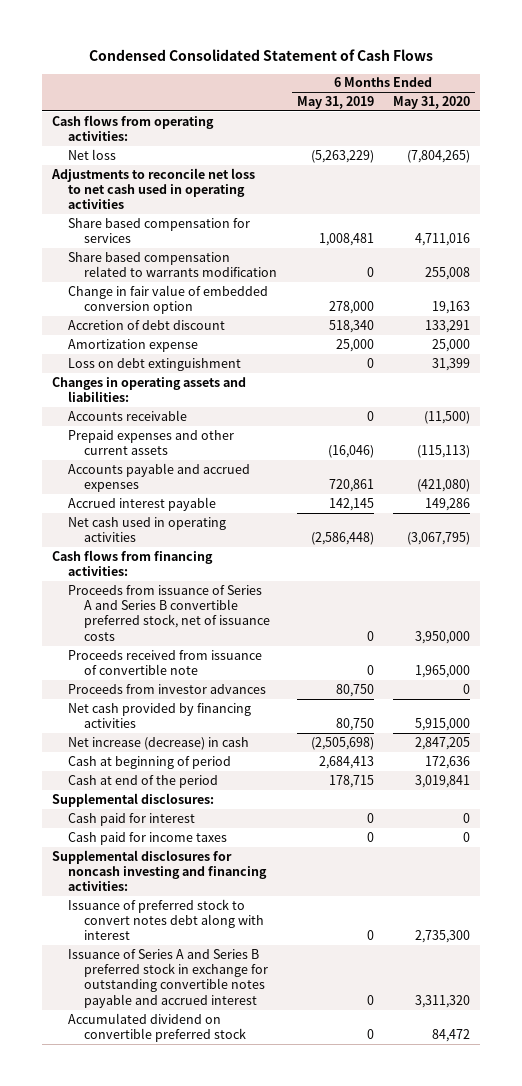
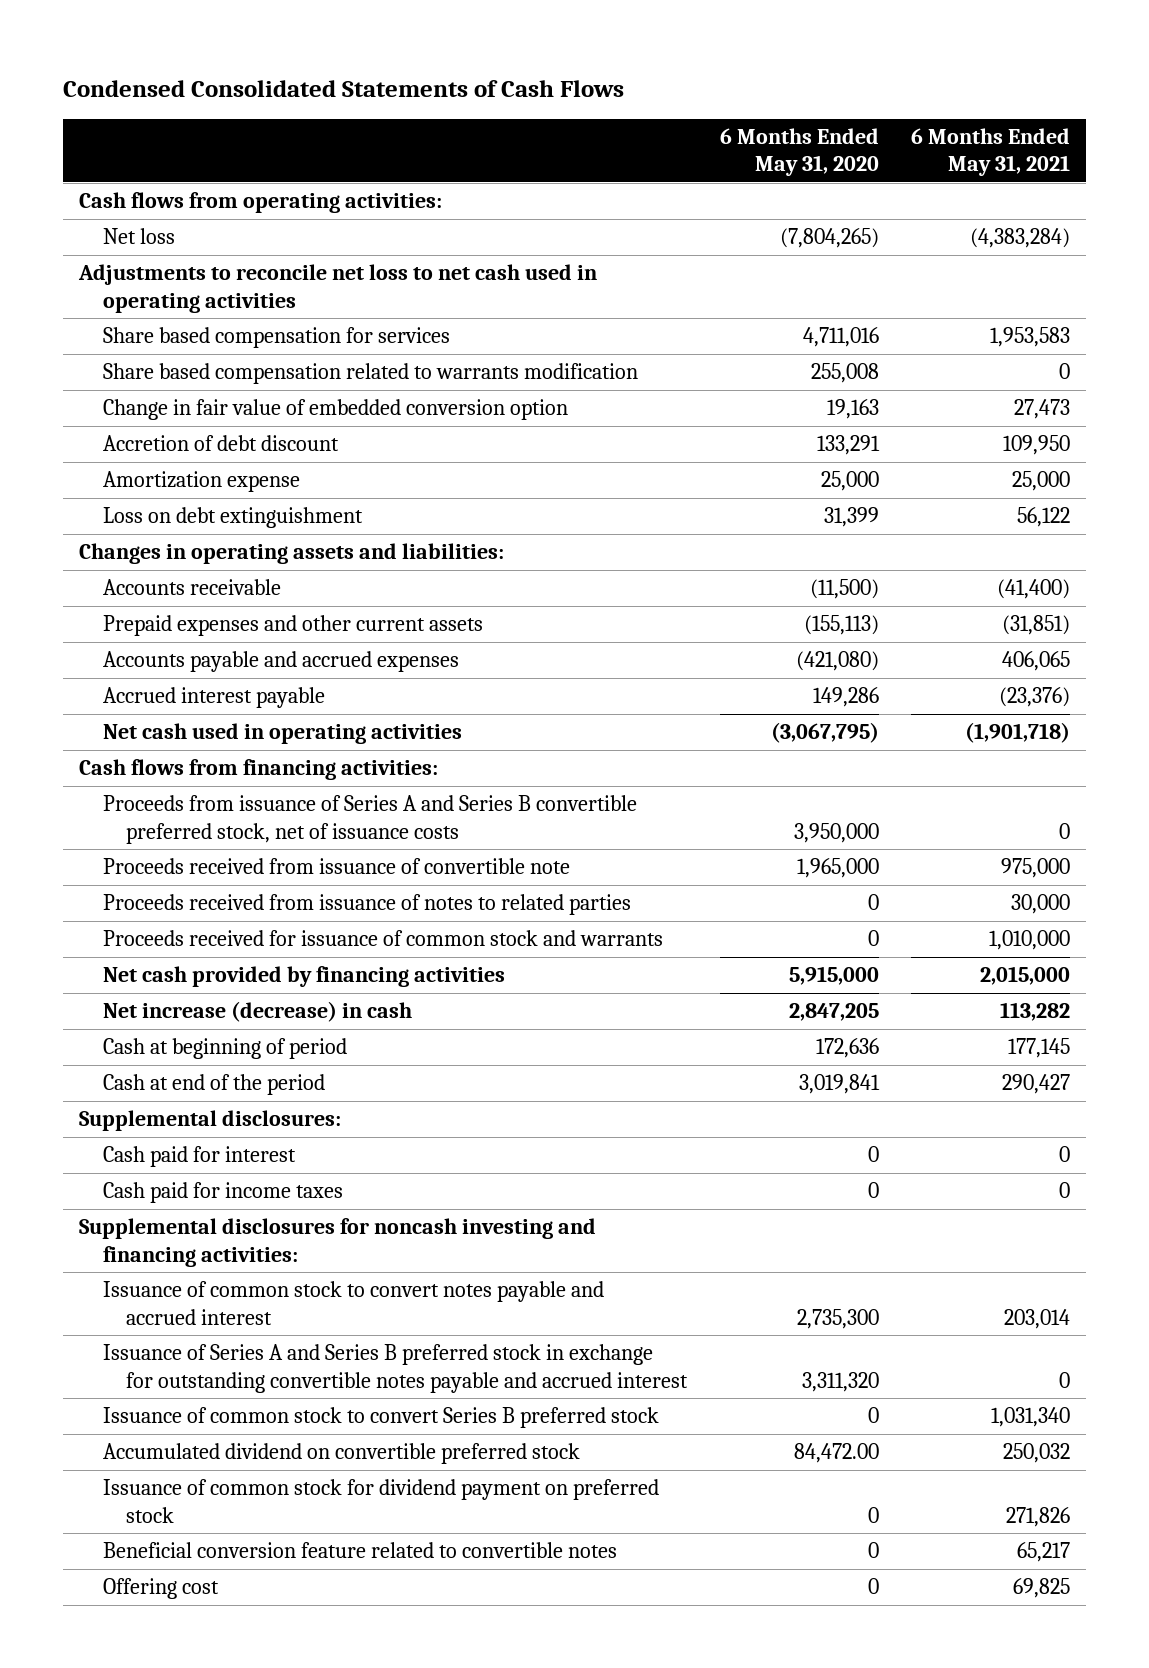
- Condensed Consolidated Statement of Cash Flows
+ Condensed Consolidated Statements of Cash Flows
- | 6 Months Ended May 31, 2019 | 6 Months Ended May 31, 2020
+ | 6 Months Ended May 31, 2020 | 6 Months Ended May 31, 2021
- Prepaid expenses and other current assets | (16,046) | (115,113)
+ Prepaid expenses and other current assets | (155,113) | (31,851)
- Proceeds from investor advances | 80,750 | 0
+ Proceeds received from issuance of notes to related parties | 0 | 30,000
+ Proceeds received for issuance of common stock and warrants | 0 | 1,010,000
- Issuance of preferred stock to convert notes debt along with interest | 0 | 2,735,300
+ Issuance of common stock to convert notes payable and accrued interest | 2,735,300 | 203,014
- Accumulated dividend on convertible preferred stock | 0 | 84,472
+ Issuance of common stock to convert Series B preferred stock | 0 | 1,031,340
+ Accumulated dividend on convertible preferred stock | 84,472.00 | 250,032
+ Issuance of common stock for dividend payment on preferred stock | 0 | 271,826
+ Beneficial conversion feature related to convertible notes | 0 | 65,217
+ Offering cost | 0 | 69,825

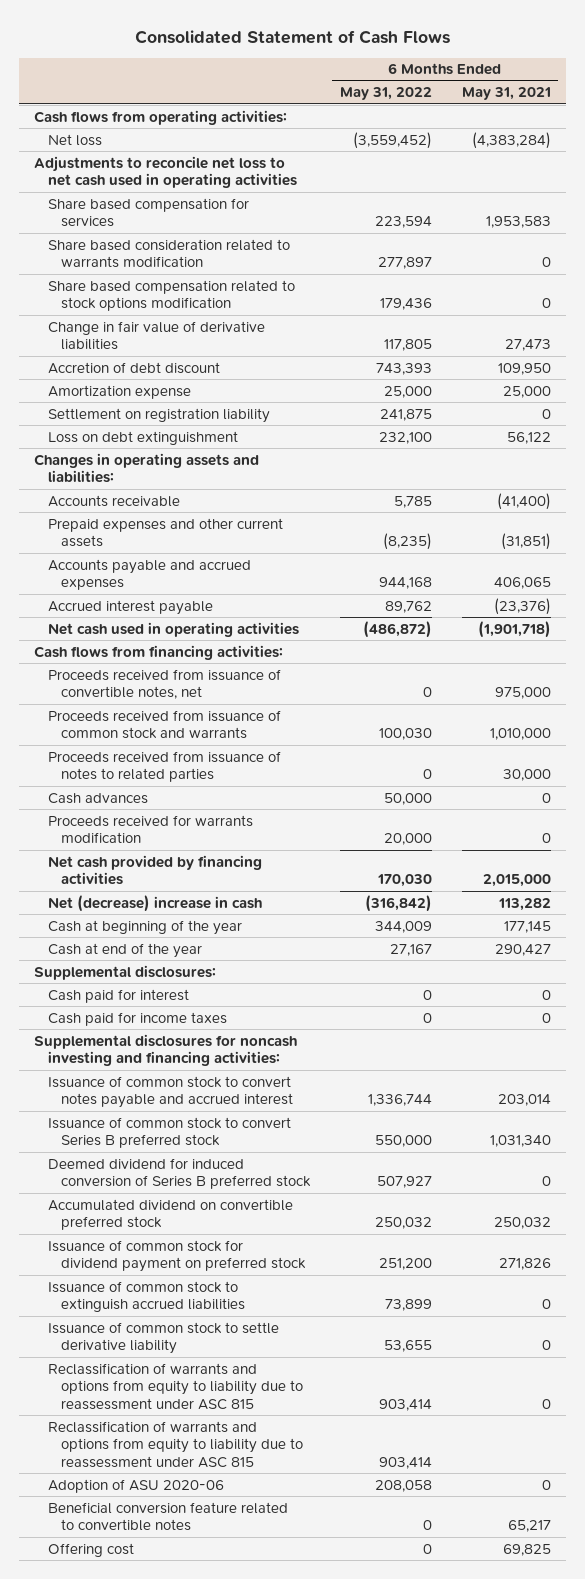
- Condensed Consolidated Statements of Cash Flows
+ Consolidated Statement of Cash Flows
- | 6 Months Ended May 31, 2020 | 6 Months Ended May 31, 2021
+ | 6 Months Ended May 31, 2022 | 6 Months Ended May 31, 2021
- Share based compensation related to warrants modification | 255,008 | 0
- Change in fair value of embedded conversion option | 19,163 | 27,473
+ Share based consideration related to warrants modification | 277,897 | 0
+ Share based compensation related to stock options modification | 179,436 | 0
+ Change in fair value of derivative liabilities | 117,805 | 27,473
+ Settlement on registration liability | 241,875 | 0
- Proceeds from issuance of Series A and Series B convertible preferred stock, net of issuance costs | 3,950,000 | 0
- Proceeds received from issuance of convertible note | 1,965,000 | 975,000
+ Proceeds received from issuance of convertible notes, net | 0 | 975,000
+ Proceeds received from issuance of common stock and warrants | 100,030 | 1,010,000
- Proceeds received for issuance of common stock and warrants | 0 | 1,010,000
+ Cash advances | 50,000 | 0
+ Proceeds received for warrants modification | 20,000 | 0
- Net increase (decrease) in cash | 2,847,205 | 113,282
- Cash at beginning of period | 172,636 | 177,145
- Cash at end of the period | 3,019,841 | 290,427
+ Net (decrease) increase in cash | (316,842) | 113,282
+ Cash at beginning of the year | 344,009 | 177,145
+ Cash at end of the year | 27,167 | 290,427
- Issuance of Series A and Series B preferred stock in exchange for outstanding convertible notes payable and accrued interest | 3,311,320 | 0
+ Deemed dividend for induced conversion of Series B preferred stock | 507,927 | 0
+ Issuance of common stock to extinguish accrued liabilities | 73,899 | 0
+ Issuance of common stock to settle derivative liability | 53,655 | 0
+ Reclassification of warrants and options from equity to liability due to reassessment under ASC 815 | 903,414 | 0
+ Reclassification of warrants and options from equity to liability due to reassessment under ASC 815 | 903,414 |
+ Adoption of ASU 2020-06 | 208,058 | 0

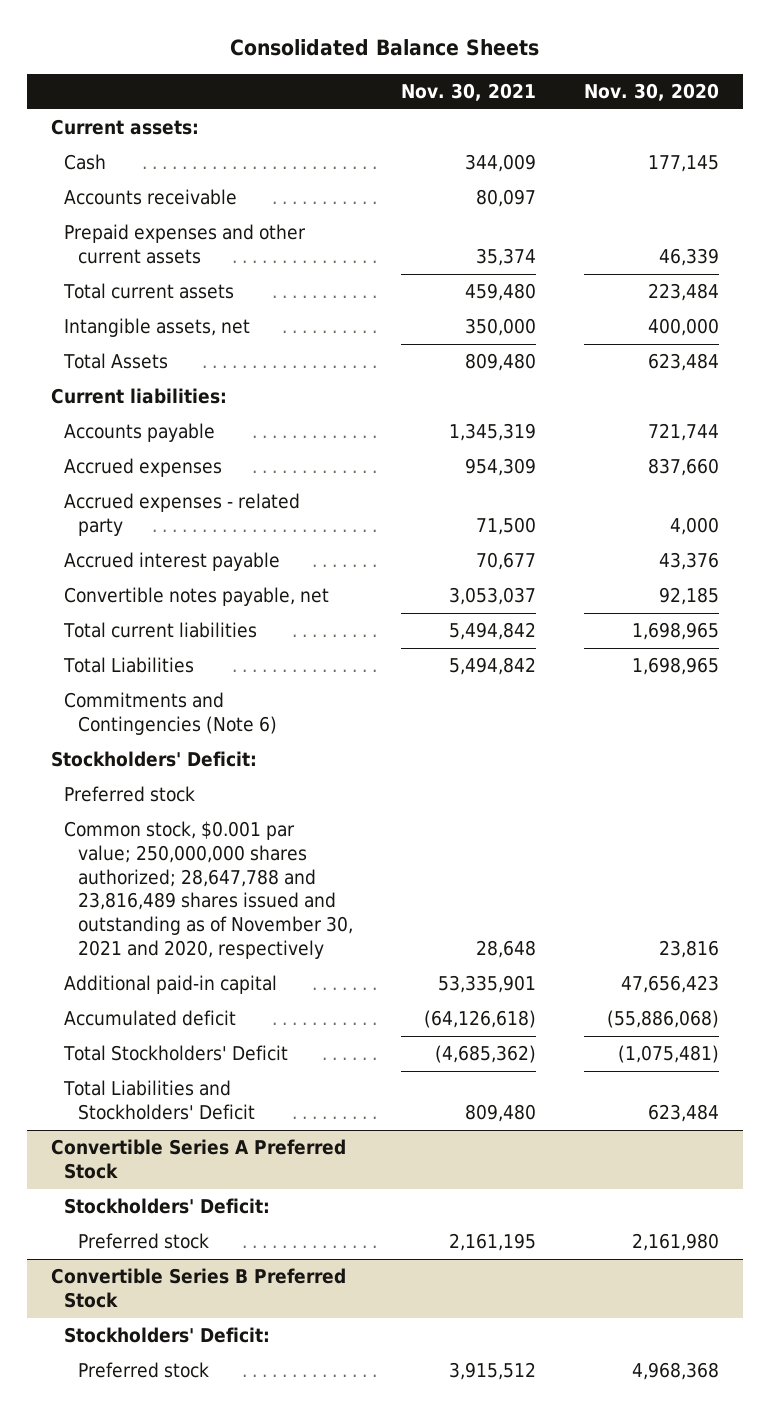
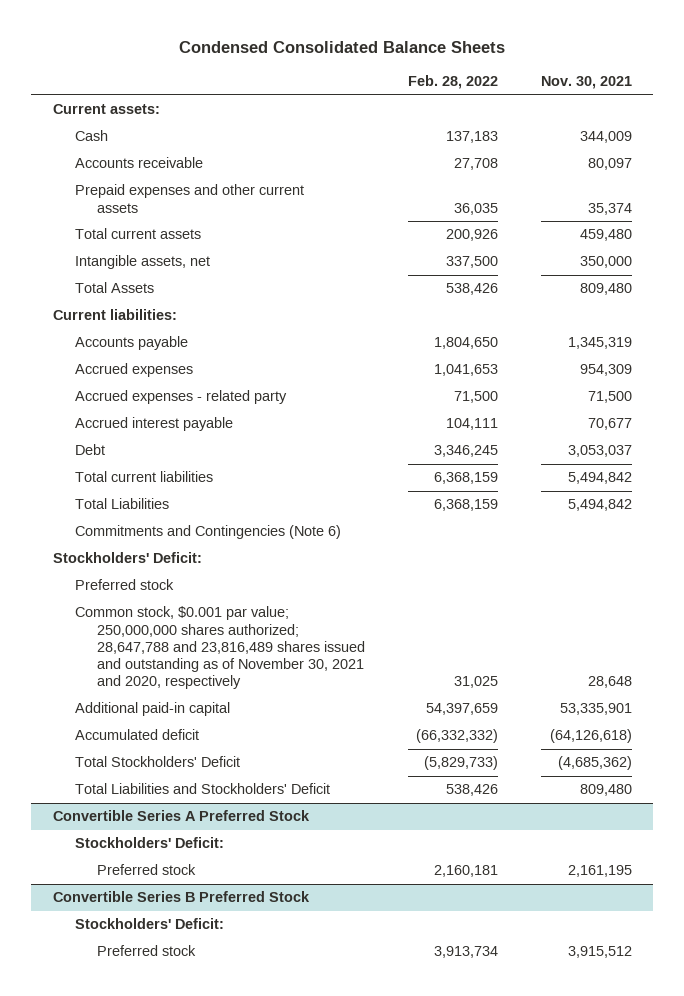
- Consolidated Balance Sheets
+ Condensed Consolidated Balance Sheets
- | Nov. 30, 2021 | Nov. 30, 2020
+ | Feb. 28, 2022 | Nov. 30, 2021
- Convertible notes payable, net | 3,053,037 | 92,185
+ Debt | 3,346,245 | 3,053,037

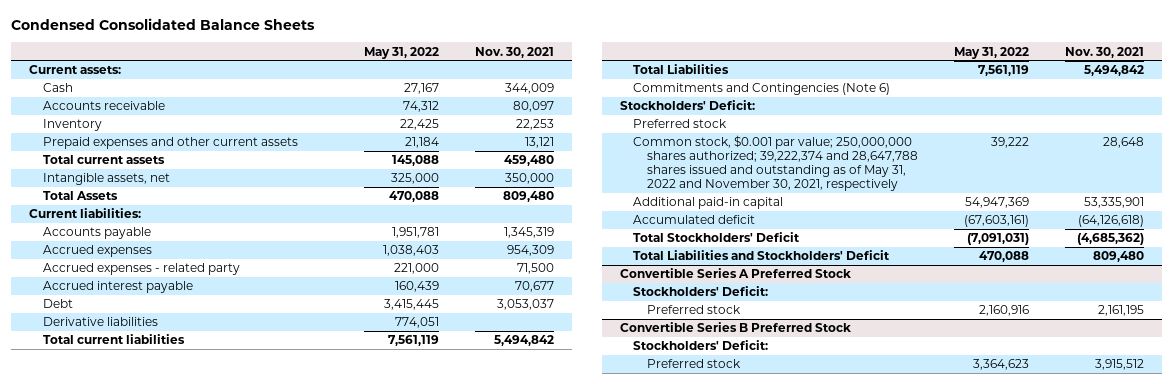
- | Feb. 28, 2022 | Nov. 30, 2021
+ | May 31, 2022 | Nov. 30, 2021
- Prepaid expenses and other current assets | 36,035 | 35,374
+ Inventory | 22,425 | 22,253
+ Prepaid expenses and other current assets | 21,184 | 13,121
+ Derivative liabilities | 774,051 |
- Common stock, $0.001 par value; 250,000,000 shares authorized; 28,647,788 and 23,816,489 shares issued and outstanding as of November 30, 2021 and 2020, respectively | 31,025 | 28,648
+ Common stock, $0.001 par value; 250,000,000 shares authorized; 39,222,374 and 28,647,788 shares issued and outstanding as of May 31, 2022 and November 30, 2021, respectively | 39,222 | 28,648

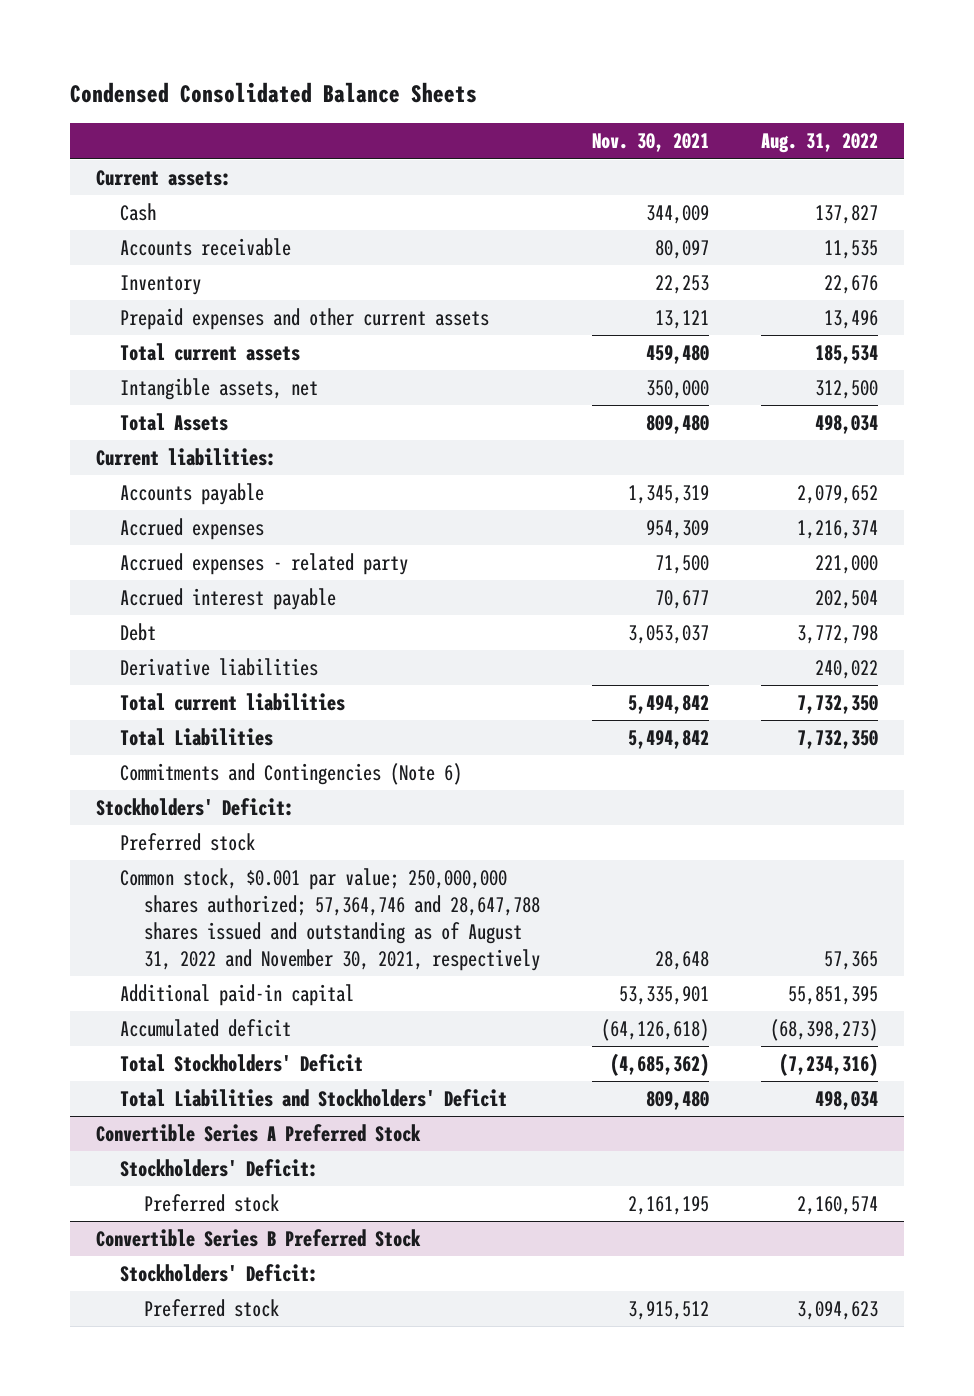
- | May 31, 2022 | Nov. 30, 2021
+ | Nov. 30, 2021 | Aug. 31, 2022
- Common stock, $0.001 par value; 250,000,000 shares authorized; 39,222,374 and 28,647,788 shares issued and outstanding as of May 31, 2022 and November 30, 2021, respectively | 39,222 | 28,648
+ Common stock, $0.001 par value; 250,000,000 shares authorized; 57,364,746 and 28,647,788 shares issued and outstanding as of August 31, 2022 and November 30, 2021, respectively | 28,648 | 57,365

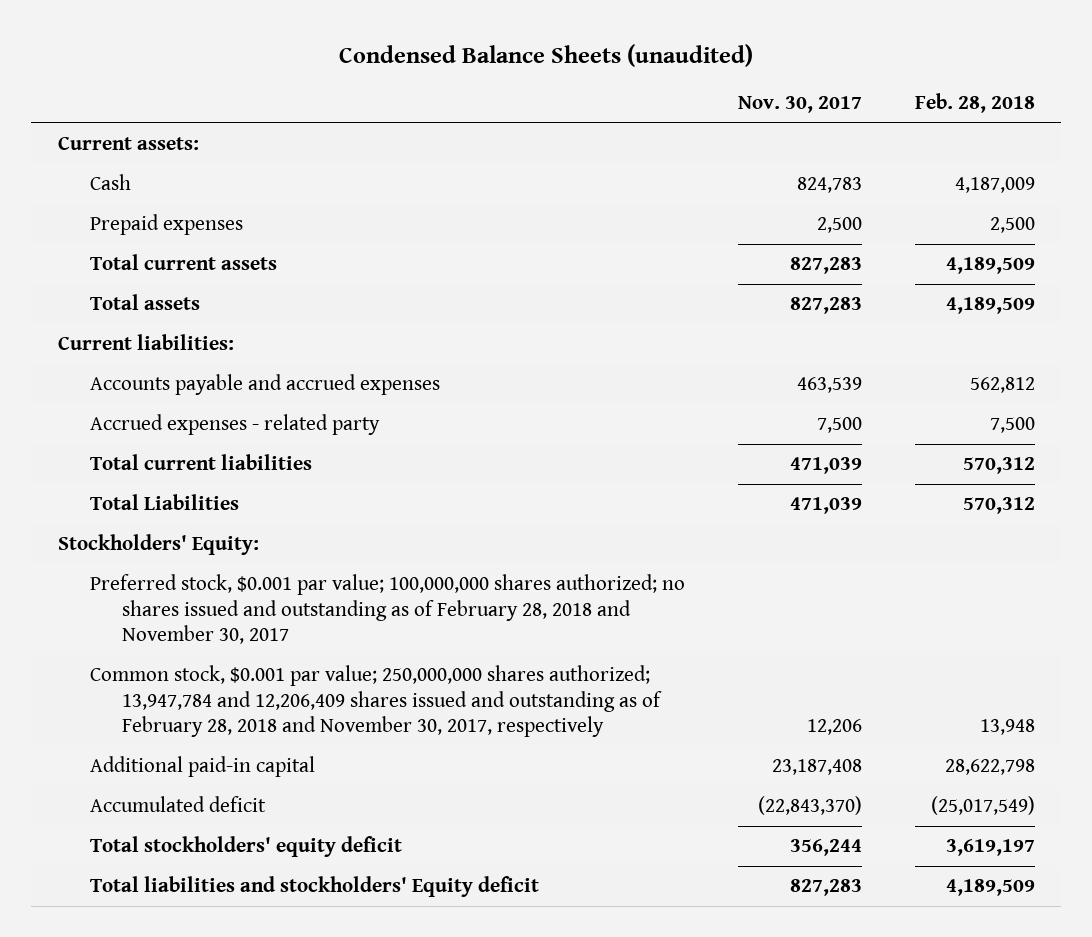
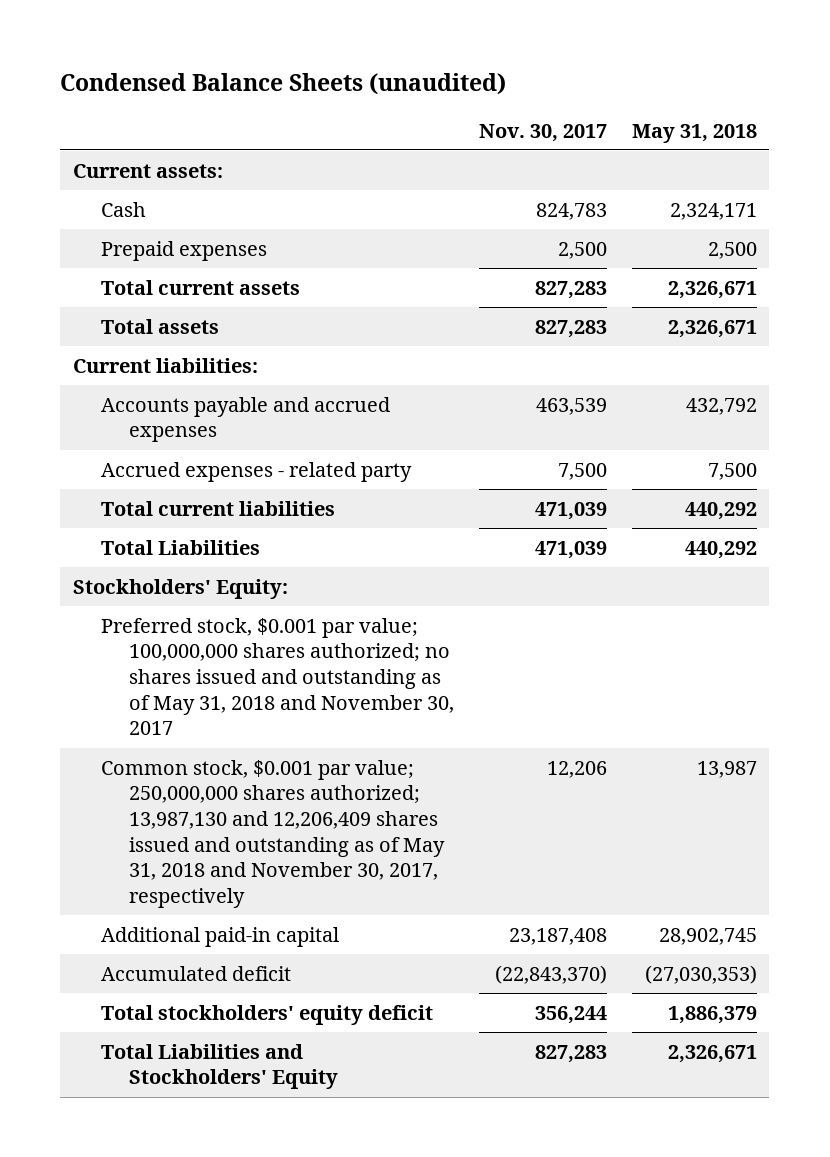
- | Nov. 30, 2017 | Feb. 28, 2018
+ | Nov. 30, 2017 | May 31, 2018
- Preferred stock, $0.001 par value; 100,000,000 shares authorized; no shares issued and outstanding as of February 28, 2018 and November 30, 2017
- Common stock, $0.001 par value; 250,000,000 shares authorized; 13,947,784 and 12,206,409 shares issued and outstanding as of February 28, 2018 and November 30, 2017, respectively | 12,206 | 13,948
+ Preferred stock, $0.001 par value; 100,000,000 shares authorized; no shares issued and outstanding as of May 31, 2018 and November 30, 2017
+ Common stock, $0.001 par value; 250,000,000 shares authorized; 13,987,130 and 12,206,409 shares issued and outstanding as of May 31, 2018 and November 30, 2017, respectively | 12,206 | 13,987
- Total liabilities and stockholders' Equity deficit | 827,283 | 4,189,509
+ Total Liabilities and Stockholders' Equity | 827,283 | 2,326,671

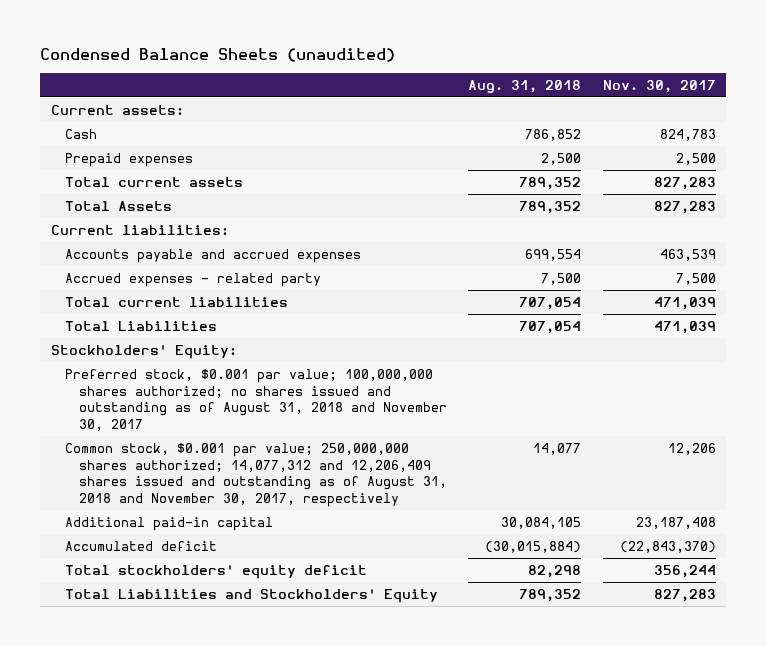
- | Nov. 30, 2017 | May 31, 2018
+ | Aug. 31, 2018 | Nov. 30, 2017
- Total assets | 827,283 | 2,326,671
+ Total Assets | 789,352 | 827,283
- Preferred stock, $0.001 par value; 100,000,000 shares authorized; no shares issued and outstanding as of May 31, 2018 and November 30, 2017
- Common stock, $0.001 par value; 250,000,000 shares authorized; 13,987,130 and 12,206,409 shares issued and outstanding as of May 31, 2018 and November 30, 2017, respectively | 12,206 | 13,987
+ Preferred stock, $0.001 par value; 100,000,000 shares authorized; no shares issued and outstanding as of August 31, 2018 and November 30, 2017
+ Common stock, $0.001 par value; 250,000,000 shares authorized; 14,077,312 and 12,206,409 shares issued and outstanding as of August 31, 2018 and November 30, 2017, respectively | 14,077 | 12,206

